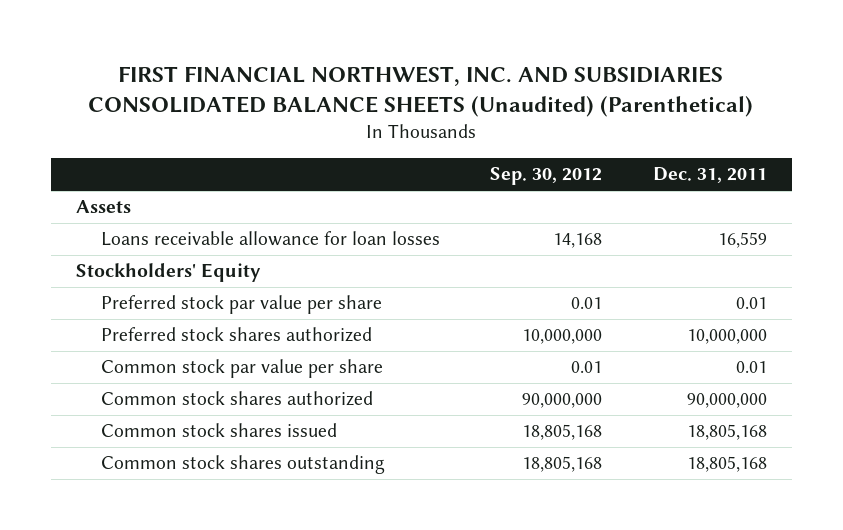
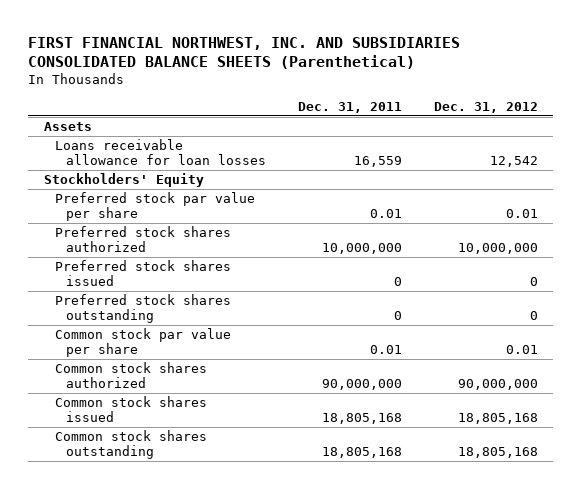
- FIRST FINANCIAL NORTHWEST, INC. AND SUBSIDIARIES CONSOLIDATED BALANCE SHEETS (Unaudited) (Parenthetical)
+ FIRST FINANCIAL NORTHWEST, INC. AND SUBSIDIARIES CONSOLIDATED BALANCE SHEETS (Parenthetical)
- | Sep. 30, 2012 | Dec. 31, 2011
+ | Dec. 31, 2011 | Dec. 31, 2012
+ Preferred stock shares issued | 0 | 0
+ Preferred stock shares outstanding | 0 | 0

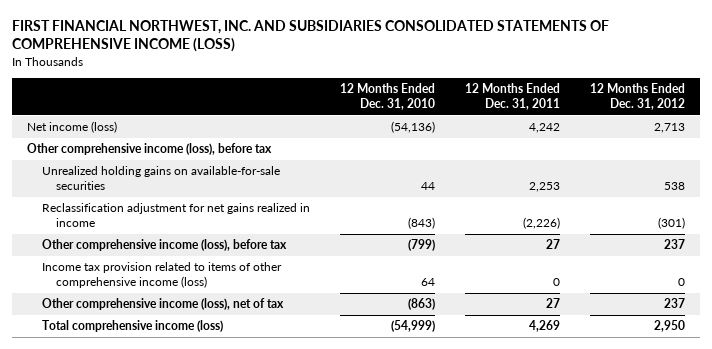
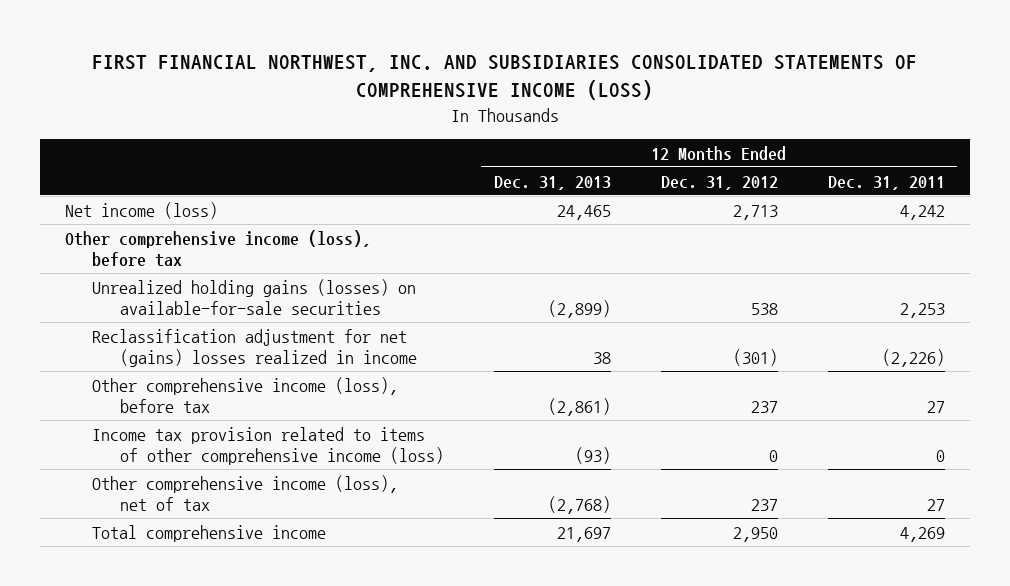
- | 12 Months Ended Dec. 31, 2010 | 12 Months Ended Dec. 31, 2011 | 12 Months Ended Dec. 31, 2012
+ | 12 Months Ended Dec. 31, 2013 | 12 Months Ended Dec. 31, 2012 | 12 Months Ended Dec. 31, 2011
- Unrealized holding gains on available-for-sale securities | 44 | 2,253 | 538
- Reclassification adjustment for net gains realized in income | (843) | (2,226) | (301)
+ Unrealized holding gains (losses) on available-for-sale securities | (2,899) | 538 | 2,253
+ Reclassification adjustment for net (gains) losses realized in income | 38 | (301) | (2,226)
- Total comprehensive income (loss) | (54,999) | 4,269 | 2,950
+ Total comprehensive income | 21,697 | 2,950 | 4,269

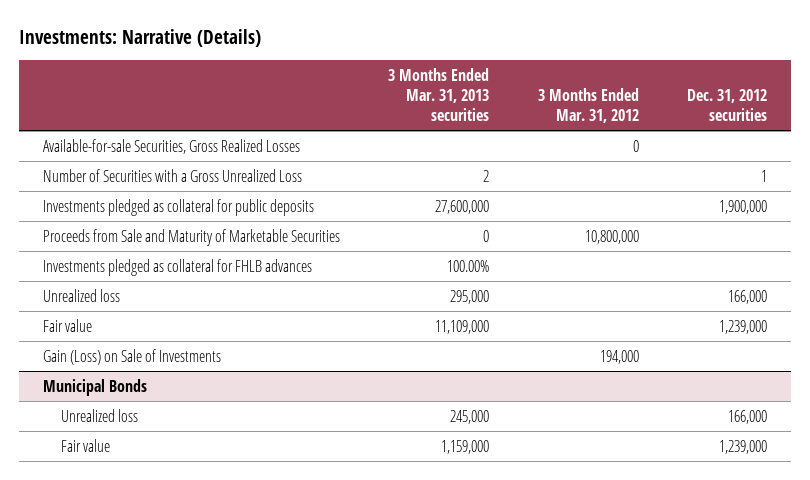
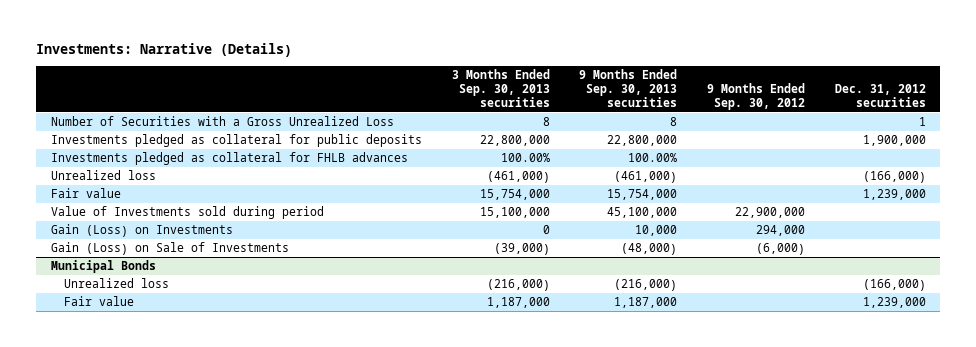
- | 3 Months Ended Mar. 31, 2013 securities | 3 Months Ended Mar. 31, 2012 | Dec. 31, 2012 securities
+ | 3 Months Ended Sep. 30, 2013 securities | 9 Months Ended Sep. 30, 2013 securities | 9 Months Ended Sep. 30, 2012 | Dec. 31, 2012 securities
- Available-for-sale Securities, Gross Realized Losses | | 0 |
- Proceeds from Sale and Maturity of Marketable Securities | 0 | 10,800,000 |
- Unrealized loss | 295,000 | | 166,000
+ Unrealized loss | (461,000) | (461,000) | | (166,000)
+ Value of Investments sold during period | 15,100,000 | 45,100,000 | 22,900,000 |
+ Gain (Loss) on Investments | 0 | 10,000 | 294,000 |
@ Municipal Bonds
- Unrealized loss | 245,000 | | 166,000
+ Unrealized loss | (216,000) | (216,000) | | (166,000)

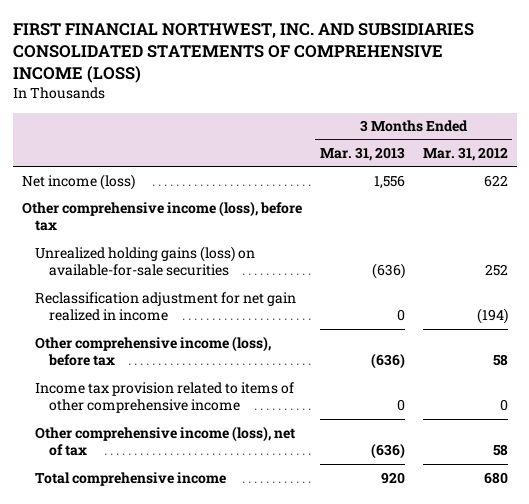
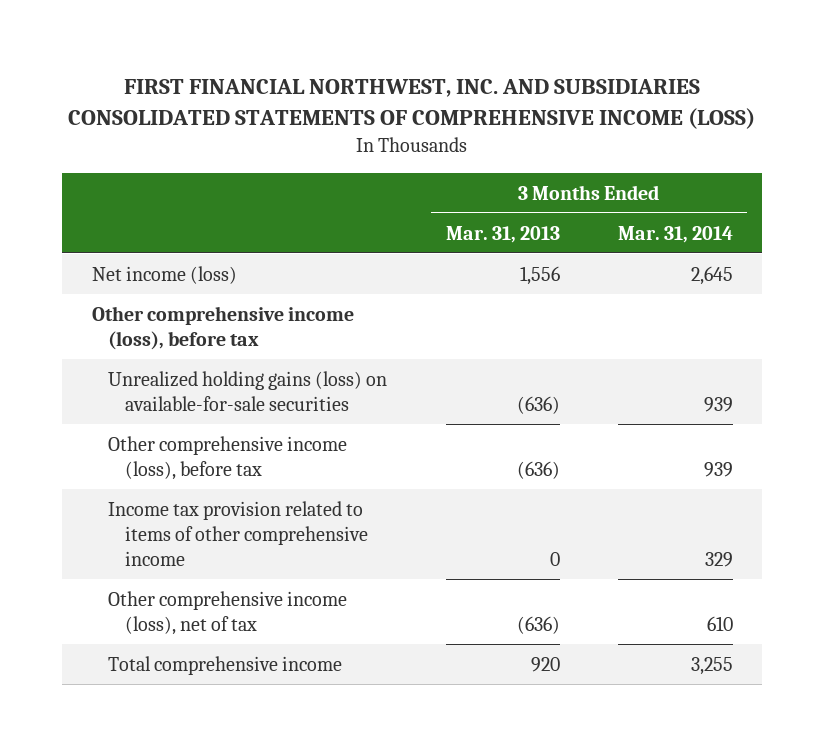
- | 3 Months Ended Mar. 31, 2013 | 3 Months Ended Mar. 31, 2012
+ | 3 Months Ended Mar. 31, 2013 | 3 Months Ended Mar. 31, 2014
- Reclassification adjustment for net gain realized in income | 0 | (194)

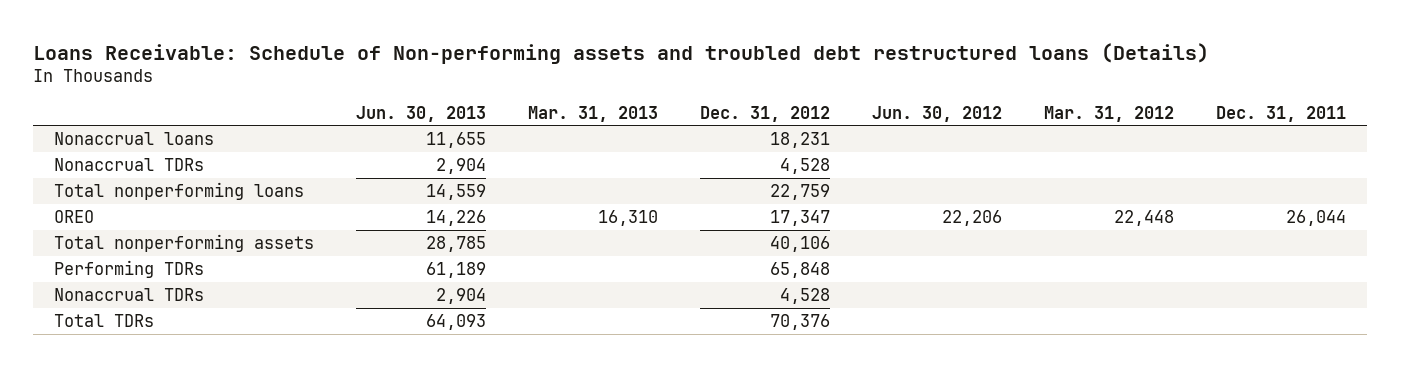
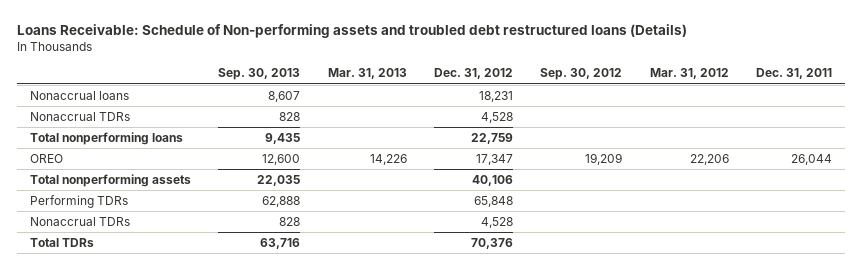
- | Jun. 30, 2013 | Mar. 31, 2013 | Dec. 31, 2012 | Jun. 30, 2012 | Mar. 31, 2012 | Dec. 31, 2011
+ | Sep. 30, 2013 | Mar. 31, 2013 | Dec. 31, 2012 | Sep. 30, 2012 | Mar. 31, 2012 | Dec. 31, 2011
- OREO | 14,226 | 16,310 | 17,347 | 22,206 | 22,448 | 26,044
+ OREO | 12,600 | 14,226 | 17,347 | 19,209 | 22,206 | 26,044

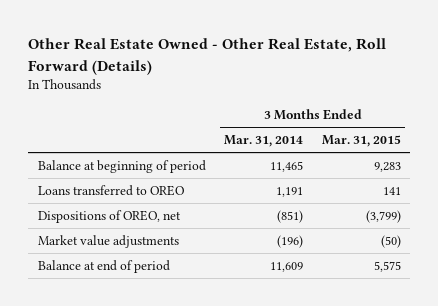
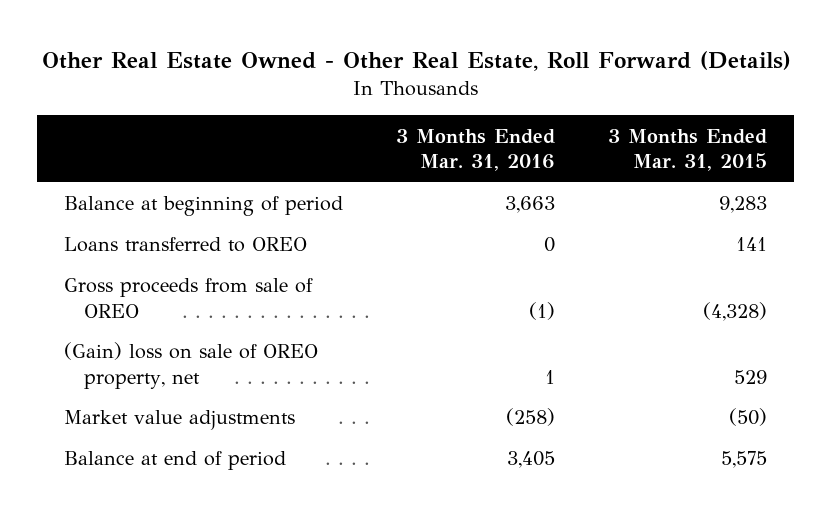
- | 3 Months Ended Mar. 31, 2014 | 3 Months Ended Mar. 31, 2015
+ | 3 Months Ended Mar. 31, 2016 | 3 Months Ended Mar. 31, 2015
- Dispositions of OREO, net | (851) | (3,799)
+ Gross proceeds from sale of OREO | (1) | (4,328)
+ (Gain) loss on sale of OREO property, net | 1 | 529

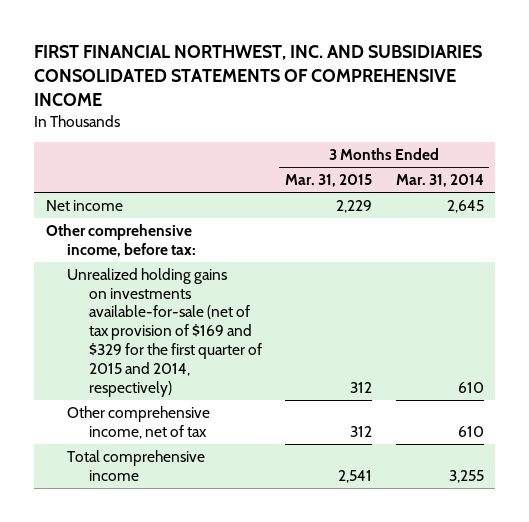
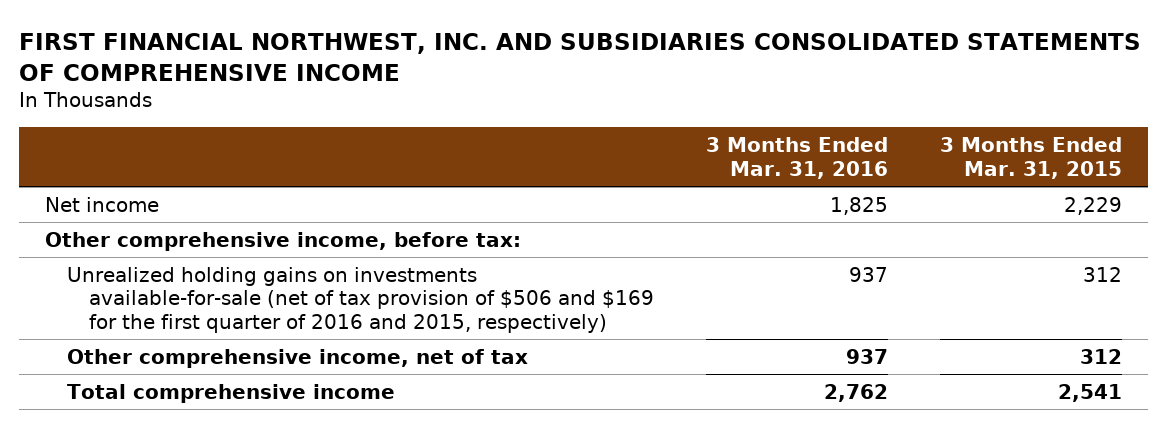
- | 3 Months Ended Mar. 31, 2015 | 3 Months Ended Mar. 31, 2014
+ | 3 Months Ended Mar. 31, 2016 | 3 Months Ended Mar. 31, 2015
- Unrealized holding gains on investments available-for-sale (net of tax provision of $169 and $329 for the first quarter of 2015 and 2014, respectively) | 312 | 610
+ Unrealized holding gains on investments available-for-sale (net of tax provision of $506 and $169 for the first quarter of 2016 and 2015, respectively) | 937 | 312

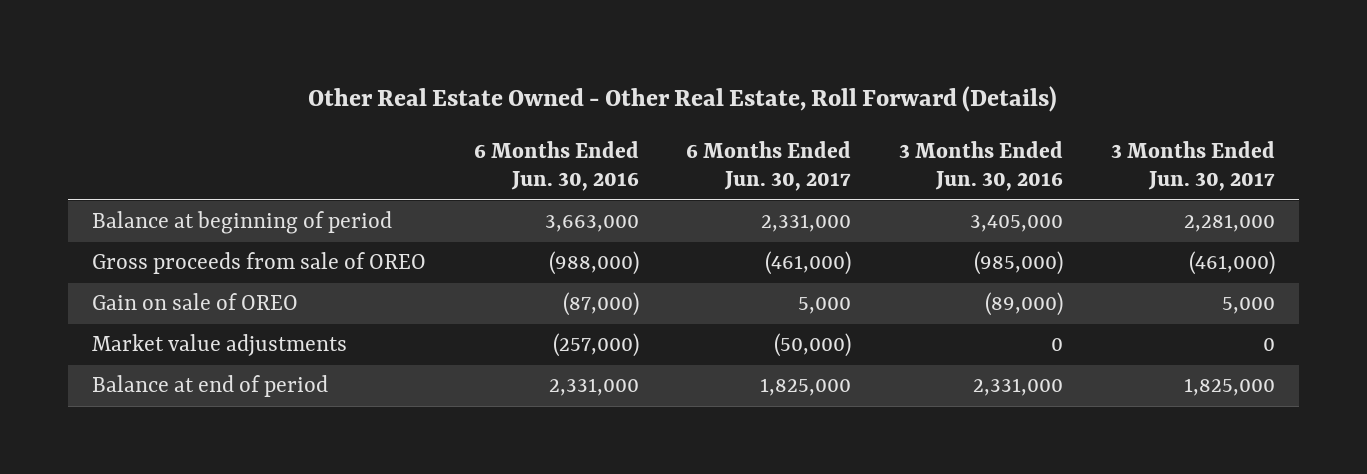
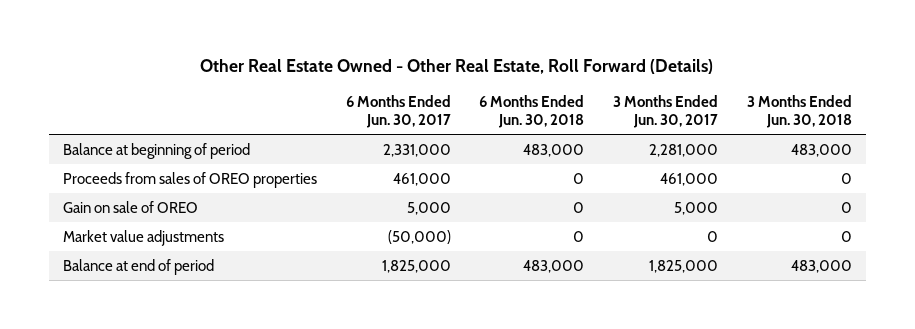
- | 6 Months Ended Jun. 30, 2016 | 6 Months Ended Jun. 30, 2017 | 3 Months Ended Jun. 30, 2016 | 3 Months Ended Jun. 30, 2017
+ | 6 Months Ended Jun. 30, 2017 | 6 Months Ended Jun. 30, 2018 | 3 Months Ended Jun. 30, 2017 | 3 Months Ended Jun. 30, 2018
- Gross proceeds from sale of OREO | (988,000) | (461,000) | (985,000) | (461,000)
+ Proceeds from sales of OREO properties | 461,000 | 0 | 461,000 | 0

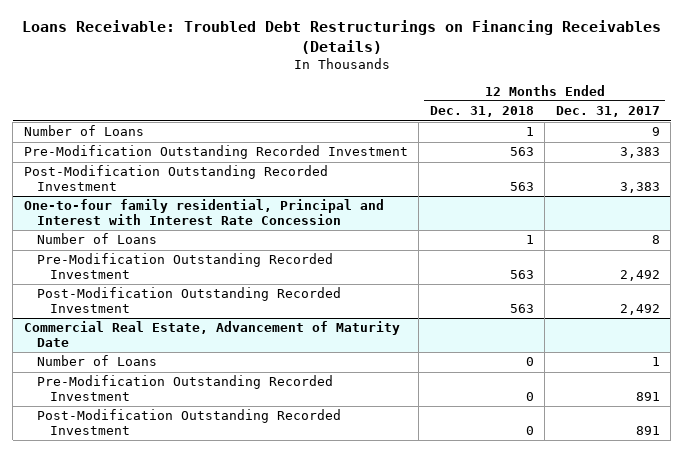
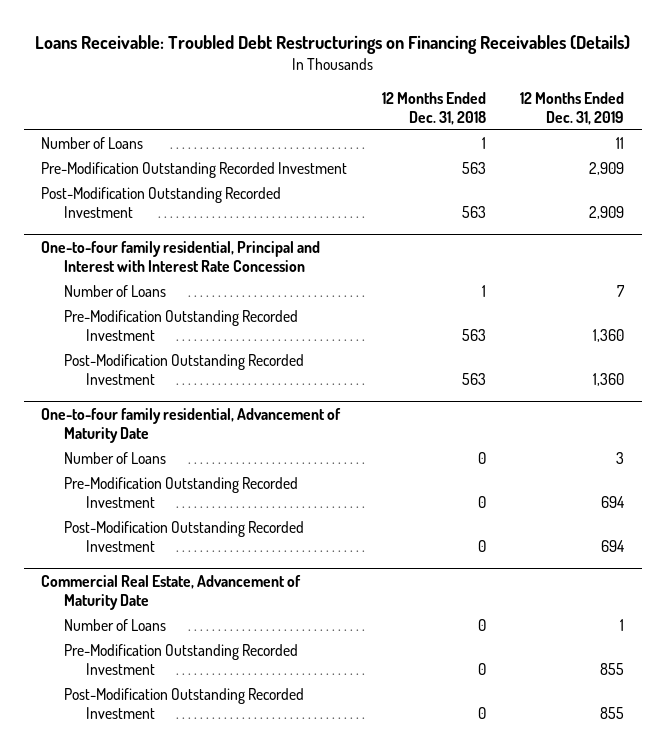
- | 12 Months Ended Dec. 31, 2018 | 12 Months Ended Dec. 31, 2017
+ | 12 Months Ended Dec. 31, 2018 | 12 Months Ended Dec. 31, 2019
+ One-to-four family residential, Advancement of Maturity Date
+ Number of Loans | 0 | 3
+ Pre-Modification Outstanding Recorded Investment | 0 | 694
+ Post-Modification Outstanding Recorded Investment | 0 | 694

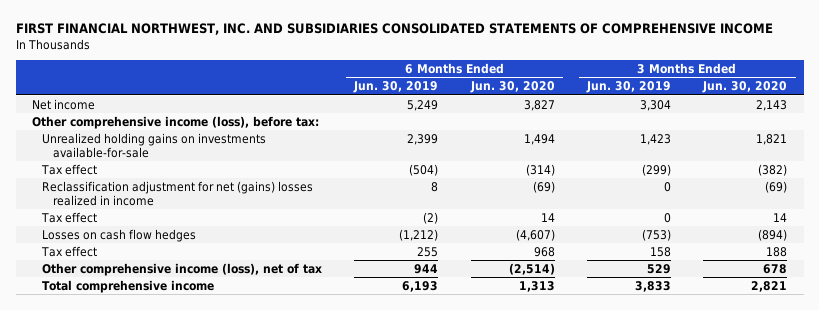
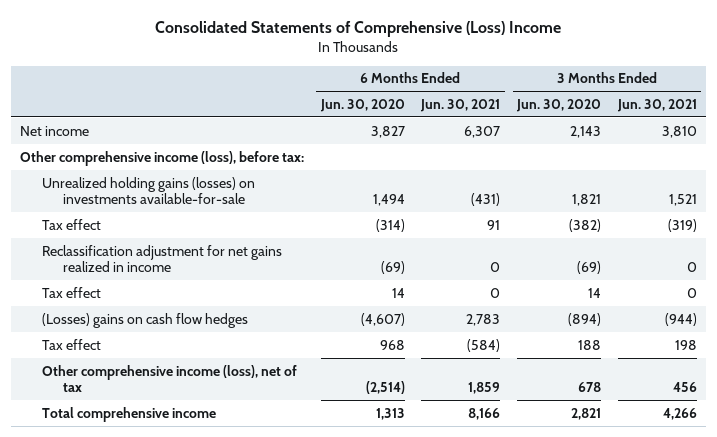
- FIRST FINANCIAL NORTHWEST, INC. AND SUBSIDIARIES CONSOLIDATED STATEMENTS OF COMPREHENSIVE INCOME
+ Consolidated Statements of Comprehensive (Loss) Income
- | 6 Months Ended Jun. 30, 2019 | 6 Months Ended Jun. 30, 2020 | 3 Months Ended Jun. 30, 2019 | 3 Months Ended Jun. 30, 2020
+ | 6 Months Ended Jun. 30, 2020 | 6 Months Ended Jun. 30, 2021 | 3 Months Ended Jun. 30, 2020 | 3 Months Ended Jun. 30, 2021
- Unrealized holding gains on investments available-for-sale | 2,399 | 1,494 | 1,423 | 1,821
+ Unrealized holding gains (losses) on investments available-for-sale | 1,494 | (431) | 1,821 | 1,521
- Reclassification adjustment for net (gains) losses realized in income | 8 | (69) | 0 | (69)
+ Reclassification adjustment for net gains realized in income | (69) | 0 | (69) | 0
- Losses on cash flow hedges | (1,212) | (4,607) | (753) | (894)
+ (Losses) gains on cash flow hedges | (4,607) | 2,783 | (894) | (944)

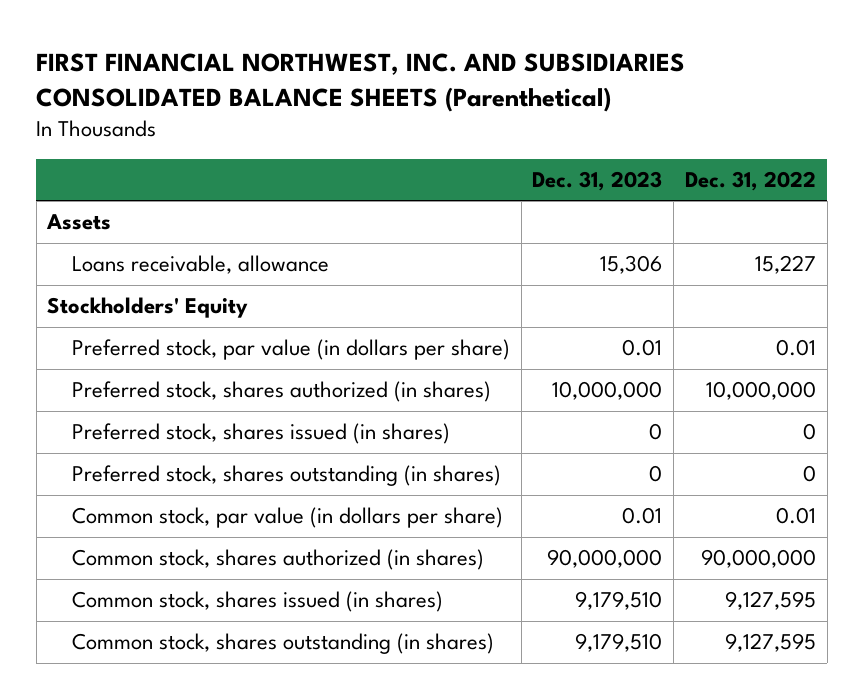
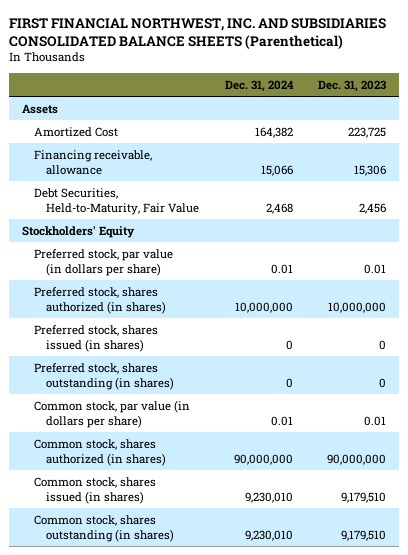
- | Dec. 31, 2023 | Dec. 31, 2022
+ | Dec. 31, 2024 | Dec. 31, 2023
- Loans receivable, allowance | 15,306 | 15,227
+ Amortized Cost | 164,382 | 223,725
+ Financing receivable, allowance | 15,066 | 15,306
+ Debt Securities, Held-to-Maturity, Fair Value | 2,468 | 2,456

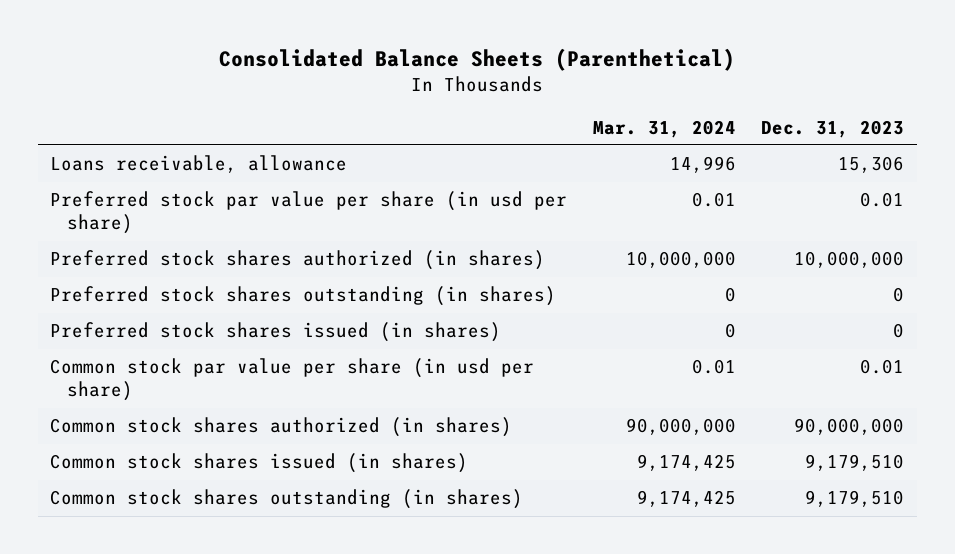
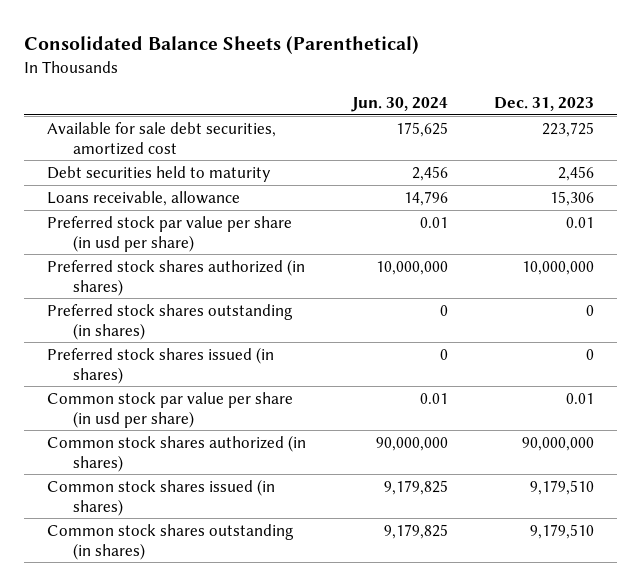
- | Mar. 31, 2024 | Dec. 31, 2023
+ | Jun. 30, 2024 | Dec. 31, 2023
+ Available for sale debt securities, amortized cost | 175,625 | 223,725
+ Debt securities held to maturity | 2,456 | 2,456

